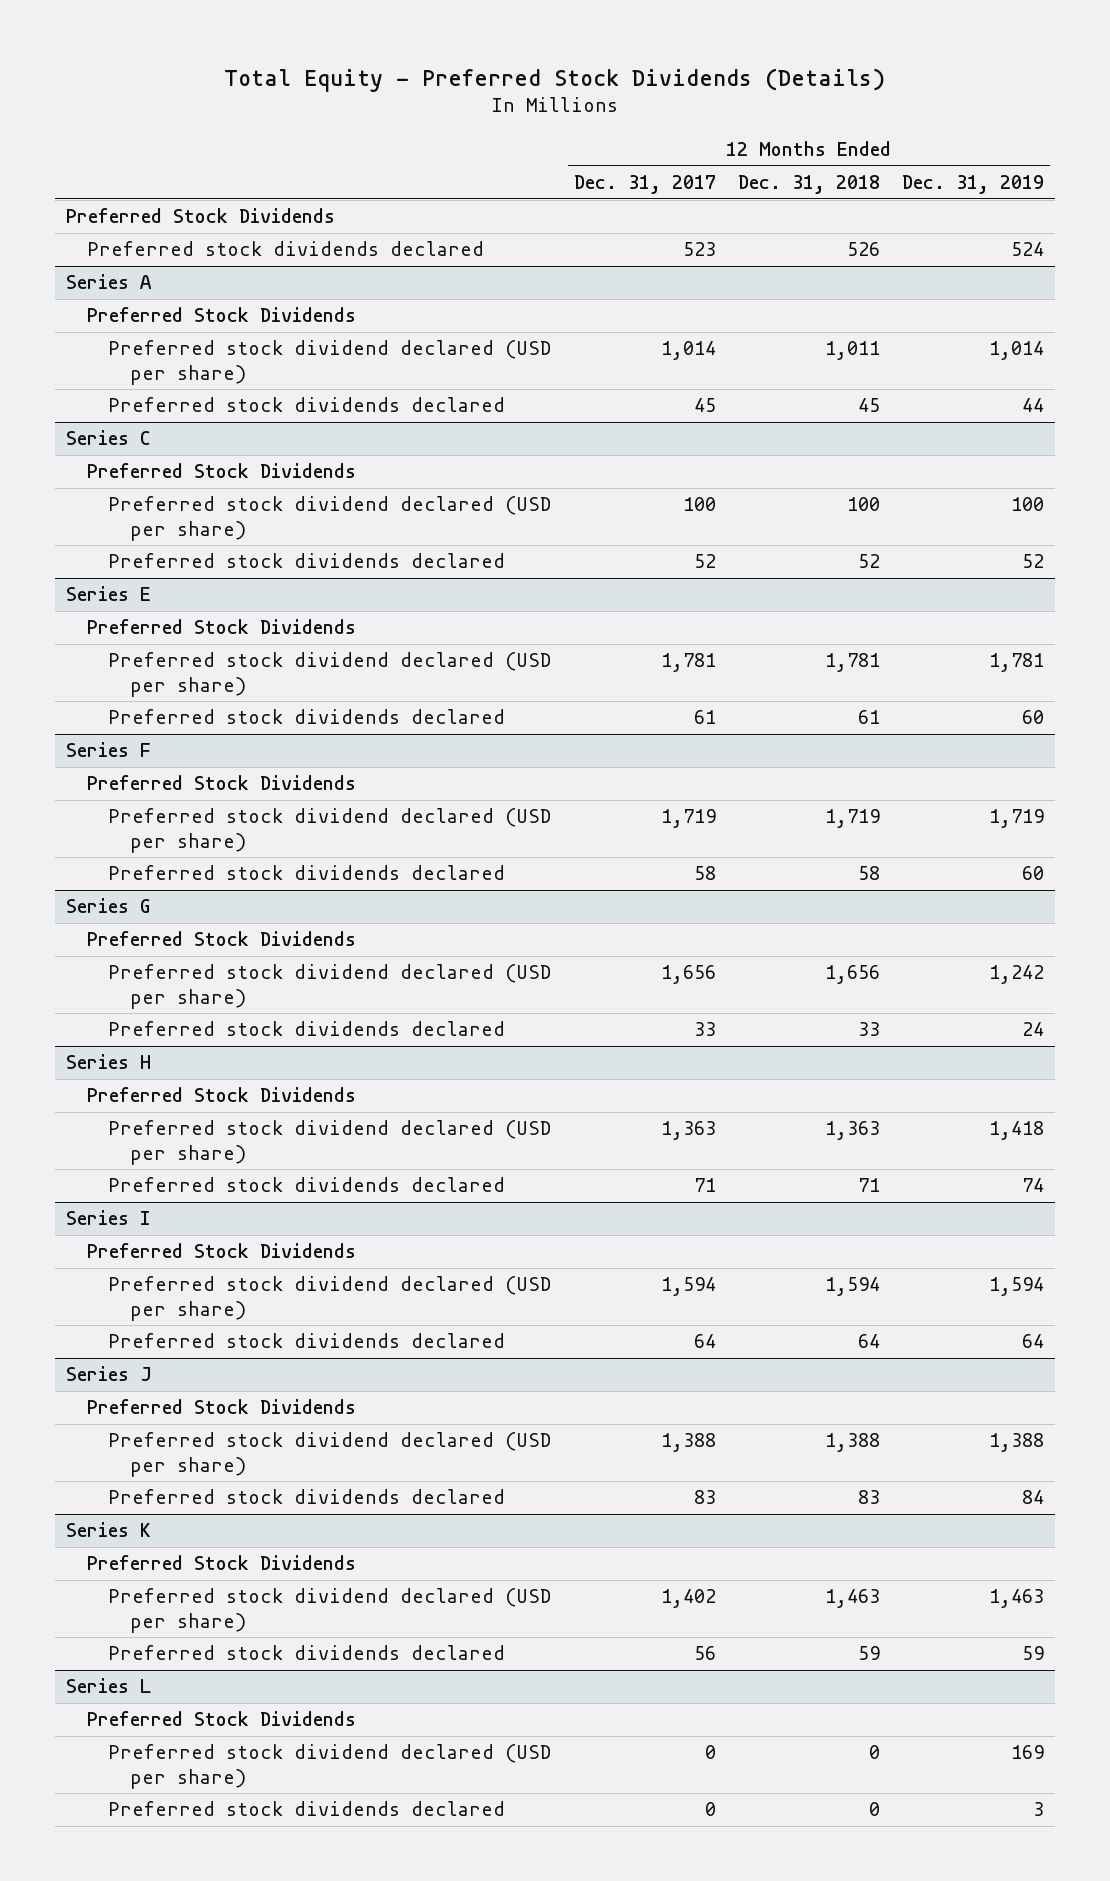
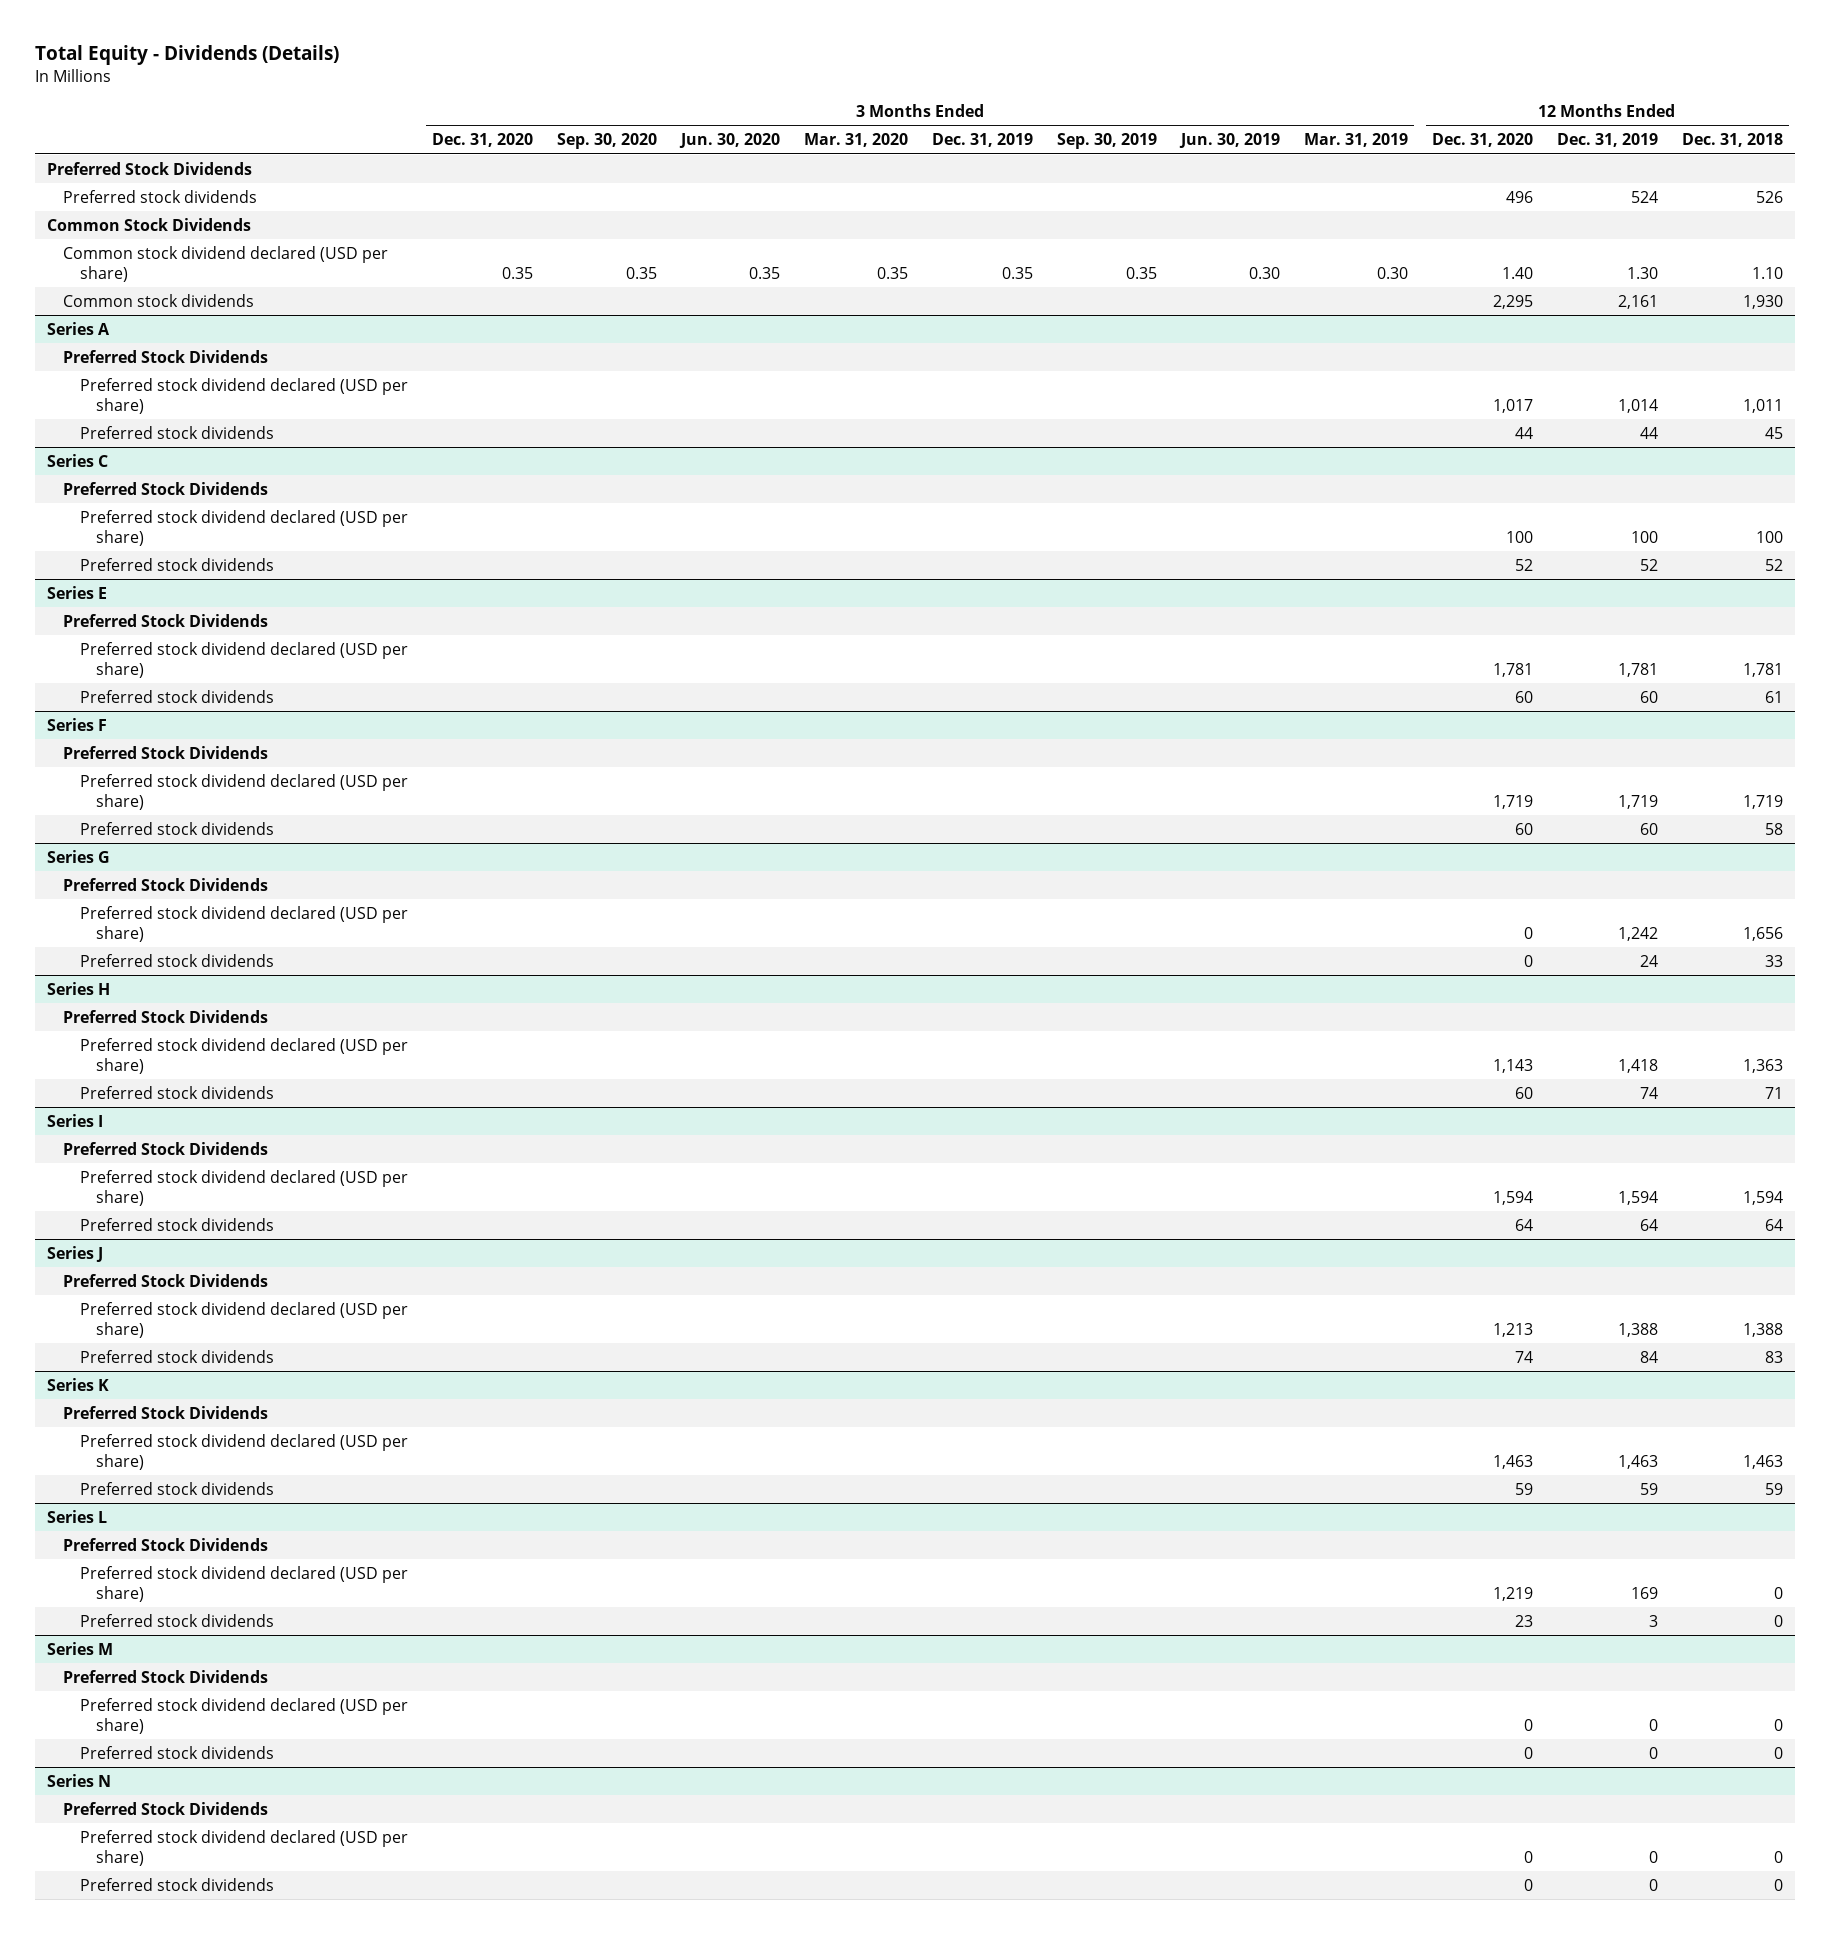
- Total Equity - Preferred Stock Dividends (Details)
+ Total Equity - Dividends (Details)
- | 12 Months Ended Dec. 31, 2017 | 12 Months Ended Dec. 31, 2018 | 12 Months Ended Dec. 31, 2019
+ | 3 Months Ended Dec. 31, 2020 | 3 Months Ended Sep. 30, 2020 | 3 Months Ended Jun. 30, 2020 | 3 Months Ended Mar. 31, 2020 | 3 Months Ended Dec. 31, 2019 | 3 Months Ended Sep. 30, 2019 | 3 Months Ended Jun. 30, 2019 | 3 Months Ended Mar. 31, 2019 | 12 Months Ended Dec. 31, 2020 | 12 Months Ended Dec. 31, 2019 | 12 Months Ended Dec. 31, 2018
- Preferred stock dividends declared | 523 | 526 | 524
+ Preferred stock dividends | | | | | | | | | 496 | 524 | 526
+ Common Stock Dividends
+ Common stock dividend declared (USD per share) | 0.35 | 0.35 | 0.35 | 0.35 | 0.35 | 0.35 | 0.30 | 0.30 | 1.40 | 1.30 | 1.10
+ Common stock dividends | | | | | | | | | 2,295 | 2,161 | 1,930
@ Series A
- Preferred stock dividends declared | 45 | 45 | 44
+ Preferred stock dividends | | | | | | | | | 44 | 44 | 45
@ Series C
- Preferred stock dividends declared | 52 | 52 | 52
+ Preferred stock dividends | | | | | | | | | 52 | 52 | 52
@ Series E
- Preferred stock dividends declared | 61 | 61 | 60
+ Preferred stock dividends | | | | | | | | | 60 | 60 | 61
@ Series F
- Preferred stock dividends declared | 58 | 58 | 60
+ Preferred stock dividends | | | | | | | | | 60 | 60 | 58
@ Series G
- Preferred stock dividends declared | 33 | 33 | 24
+ Preferred stock dividends | | | | | | | | | 0 | 24 | 33
@ Series H
- Preferred stock dividends declared | 71 | 71 | 74
+ Preferred stock dividends | | | | | | | | | 60 | 74 | 71
@ Series I
- Preferred stock dividends declared | 64 | 64 | 64
+ Preferred stock dividends | | | | | | | | | 64 | 64 | 64
@ Series J
- Preferred stock dividends declared | 83 | 83 | 84
+ Preferred stock dividends | | | | | | | | | 74 | 84 | 83
@ Series K
- Preferred stock dividends declared | 56 | 59 | 59
+ Preferred stock dividends | | | | | | | | | 59 | 59 | 59
@ Series L
- Preferred stock dividends declared | 0 | 0 | 3
+ Preferred stock dividends | | | | | | | | | 23 | 3 | 0
+ Series M
+ Preferred Stock Dividends
+ Preferred stock dividend declared (USD per share) | | | | | | | | | 0 | 0 | 0
+ Preferred stock dividends | | | | | | | | | 0 | 0 | 0
+ Series N
+ Preferred Stock Dividends
+ Preferred stock dividend declared (USD per share) | | | | | | | | | 0 | 0 | 0
+ Preferred stock dividends | | | | | | | | | 0 | 0 | 0

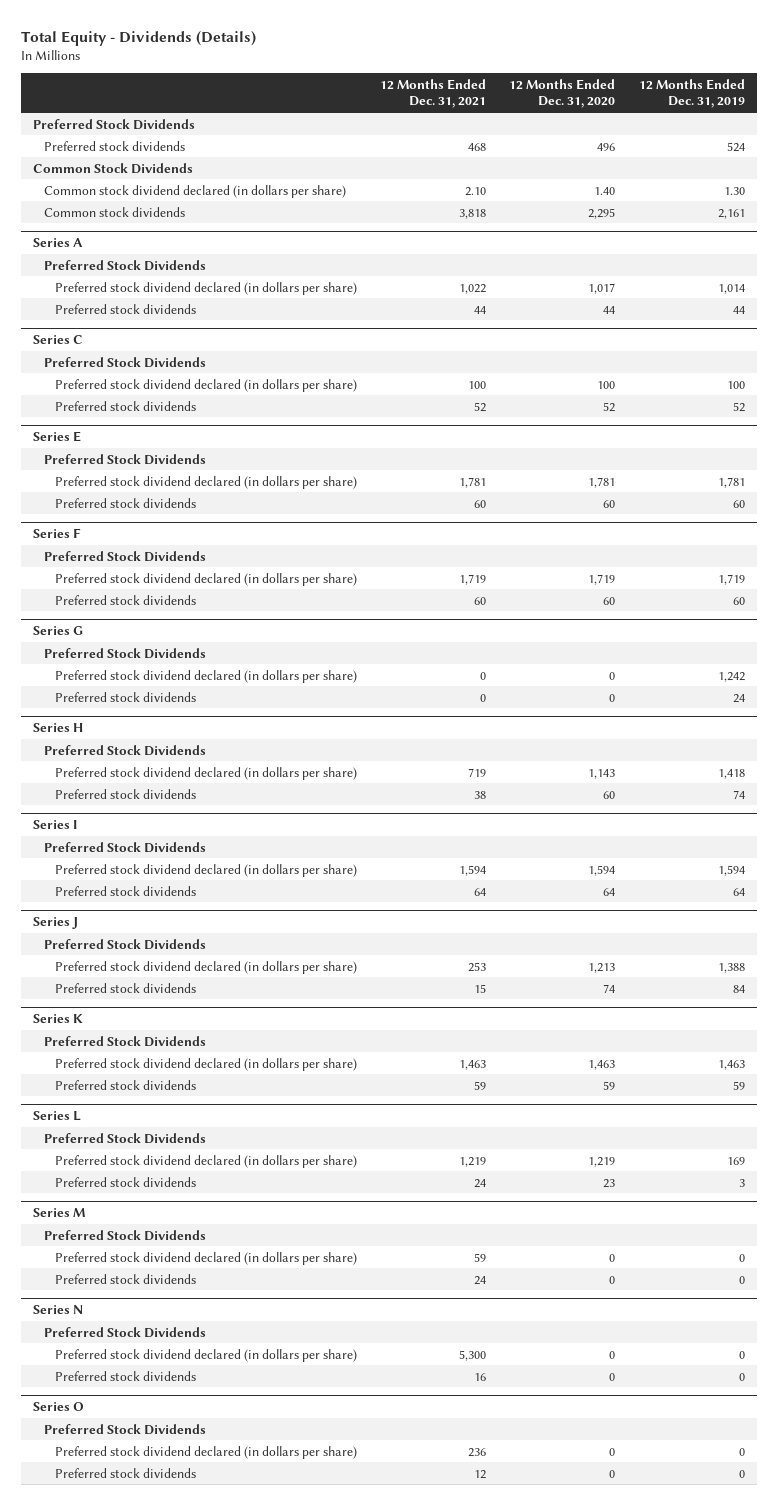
- | 3 Months Ended Dec. 31, 2020 | 3 Months Ended Sep. 30, 2020 | 3 Months Ended Jun. 30, 2020 | 3 Months Ended Mar. 31, 2020 | 3 Months Ended Dec. 31, 2019 | 3 Months Ended Sep. 30, 2019 | 3 Months Ended Jun. 30, 2019 | 3 Months Ended Mar. 31, 2019 | 12 Months Ended Dec. 31, 2020 | 12 Months Ended Dec. 31, 2019 | 12 Months Ended Dec. 31, 2018
+ | 12 Months Ended Dec. 31, 2021 | 12 Months Ended Dec. 31, 2020 | 12 Months Ended Dec. 31, 2019
- Common stock dividend declared (USD per share) | 0.35 | 0.35 | 0.35 | 0.35 | 0.35 | 0.35 | 0.30 | 0.30 | 1.40 | 1.30 | 1.10
+ Common stock dividend declared (in dollars per share) | 2.10 | 1.40 | 1.30
@ Series A
- Preferred stock dividend declared (USD per share) | | | | | | | | | 1,017 | 1,014 | 1,011
+ Preferred stock dividend declared (in dollars per share) | 1,022 | 1,017 | 1,014
@ Series C
- Preferred stock dividend declared (USD per share) | | | | | | | | | 100 | 100 | 100
+ Preferred stock dividend declared (in dollars per share) | 100 | 100 | 100
@ Series E
- Preferred stock dividend declared (USD per share) | | | | | | | | | 1,781 | 1,781 | 1,781
+ Preferred stock dividend declared (in dollars per share) | 1,781 | 1,781 | 1,781
@ Series F
- Preferred stock dividend declared (USD per share) | | | | | | | | | 1,719 | 1,719 | 1,719
+ Preferred stock dividend declared (in dollars per share) | 1,719 | 1,719 | 1,719
@ Series G
- Preferred stock dividend declared (USD per share) | | | | | | | | | 0 | 1,242 | 1,656
+ Preferred stock dividend declared (in dollars per share) | 0 | 0 | 1,242
@ Series H
- Preferred stock dividend declared (USD per share) | | | | | | | | | 1,143 | 1,418 | 1,363
+ Preferred stock dividend declared (in dollars per share) | 719 | 1,143 | 1,418
@ Series I
- Preferred stock dividend declared (USD per share) | | | | | | | | | 1,594 | 1,594 | 1,594
+ Preferred stock dividend declared (in dollars per share) | 1,594 | 1,594 | 1,594
@ Series J
- Preferred stock dividend declared (USD per share) | | | | | | | | | 1,213 | 1,388 | 1,388
+ Preferred stock dividend declared (in dollars per share) | 253 | 1,213 | 1,388
@ Series K
- Preferred stock dividend declared (USD per share) | | | | | | | | | 1,463 | 1,463 | 1,463
+ Preferred stock dividend declared (in dollars per share) | 1,463 | 1,463 | 1,463
@ Series L
- Preferred stock dividend declared (USD per share) | | | | | | | | | 1,219 | 169 | 0
+ Preferred stock dividend declared (in dollars per share) | 1,219 | 1,219 | 169
@ Series M
- Preferred stock dividend declared (USD per share) | | | | | | | | | 0 | 0 | 0
+ Preferred stock dividend declared (in dollars per share) | 59 | 0 | 0
@ Series N
- Preferred stock dividend declared (USD per share) | | | | | | | | | 0 | 0 | 0
+ Preferred stock dividend declared (in dollars per share) | 5,300 | 0 | 0
+ Series O
+ Preferred Stock Dividends
+ Preferred stock dividend declared (in dollars per share) | 236 | 0 | 0
+ Preferred stock dividends | 12 | 0 | 0

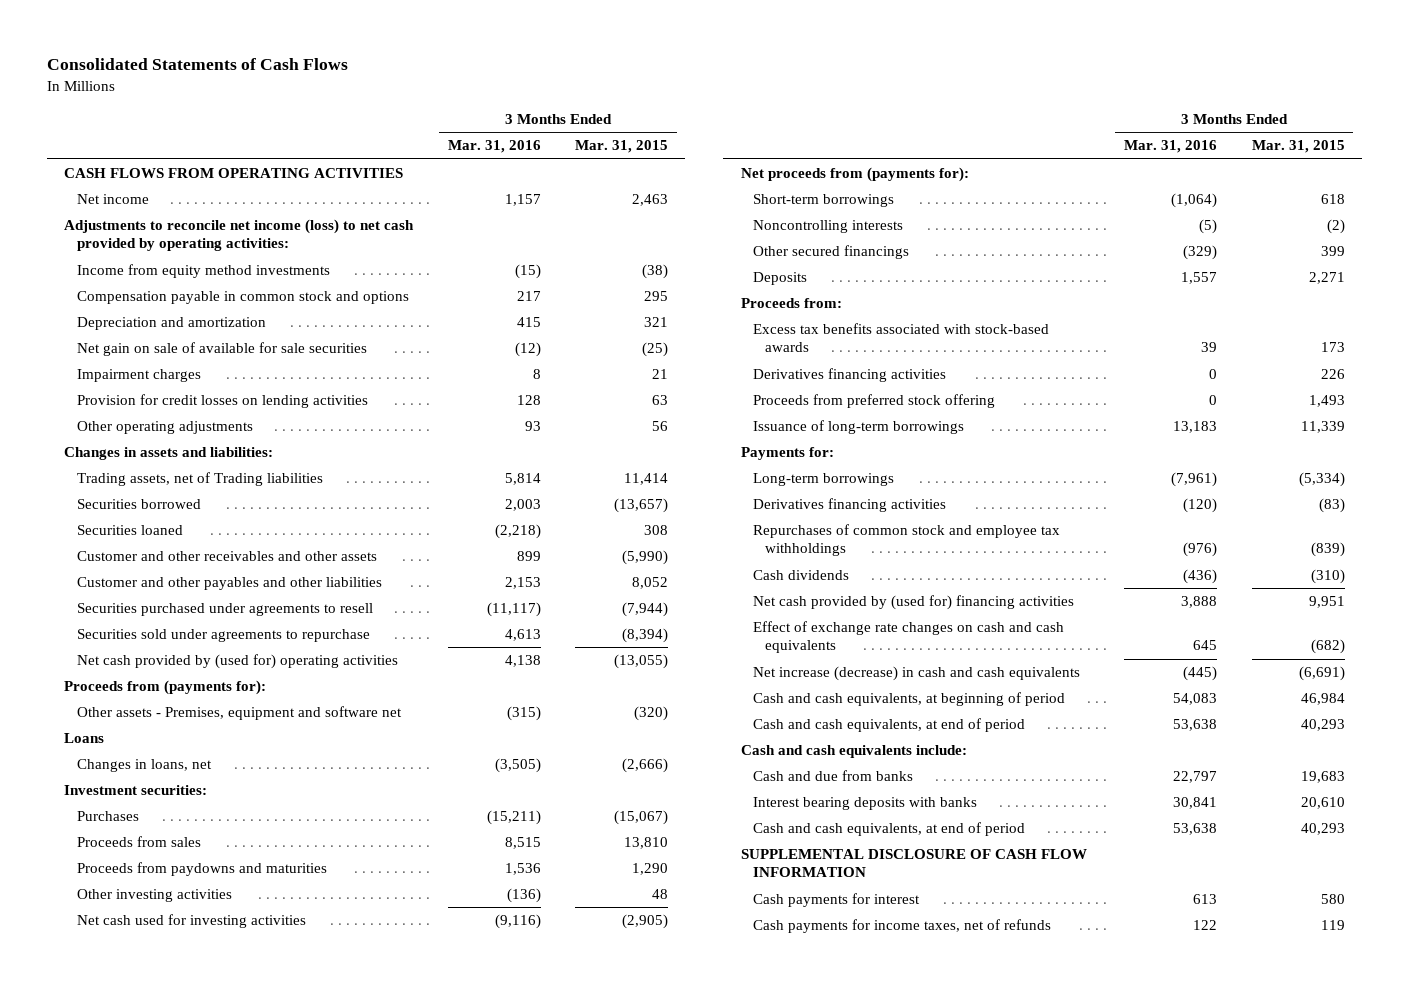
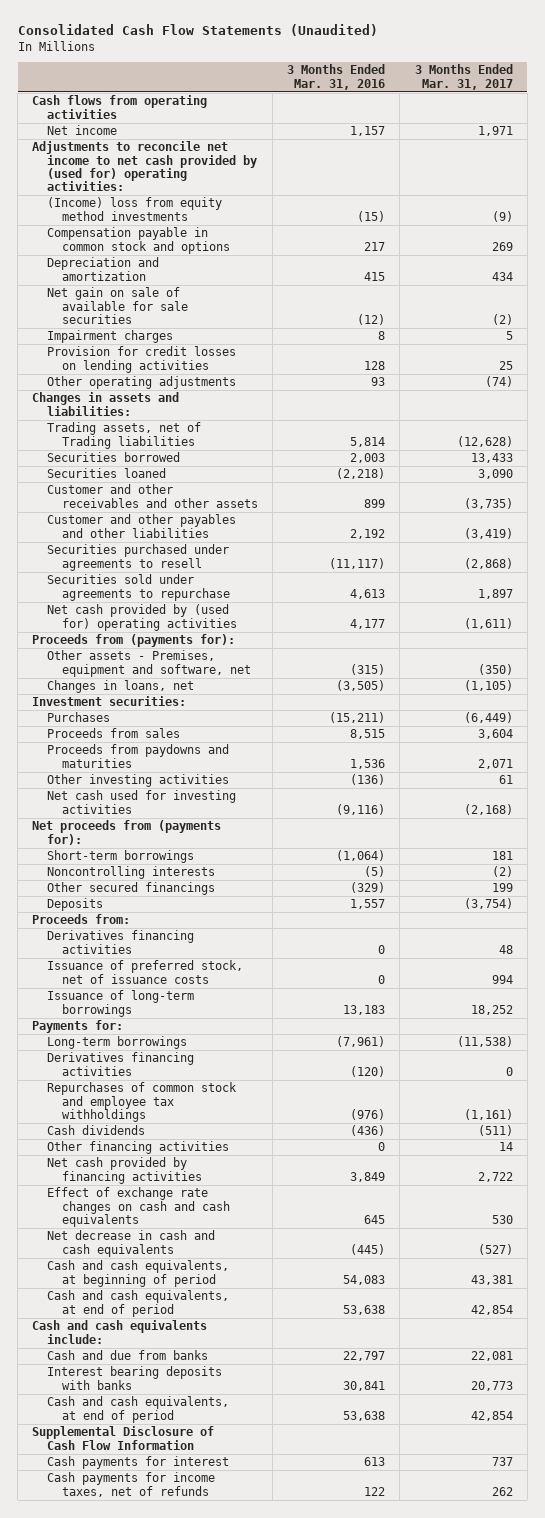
- Consolidated Statements of Cash Flows
+ Consolidated Cash Flow Statements (Unaudited)
- | 3 Months Ended Mar. 31, 2016 | 3 Months Ended Mar. 31, 2015
+ | 3 Months Ended Mar. 31, 2016 | 3 Months Ended Mar. 31, 2017
- CASH FLOWS FROM OPERATING ACTIVITIES
+ Cash flows from operating activities
- Adjustments to reconcile net income (loss) to net cash provided by operating activities:
- Income from equity method investments | (15) | (38)
+ Adjustments to reconcile net income to net cash provided by (used for) operating activities:
+ (Income) loss from equity method investments | (15) | (9)
- Customer and other payables and other liabilities | 2,153 | 8,052
+ Customer and other payables and other liabilities | 2,192 | (3,419)
- Net cash provided by (used for) operating activities | 4,138 | (13,055)
+ Net cash provided by (used for) operating activities | 4,177 | (1,611)
- Other assets - Premises, equipment and software net | (315) | (320)
- Loans
+ Other assets - Premises, equipment and software, net | (315) | (350)
- Excess tax benefits associated with stock-based awards | 39 | 173
- Proceeds from preferred stock offering | 0 | 1,493
+ Issuance of preferred stock, net of issuance costs | 0 | 994
- Net cash provided by (used for) financing activities | 3,888 | 9,951
+ Other financing activities | 0 | 14
+ Net cash provided by financing activities | 3,849 | 2,722
- Net increase (decrease) in cash and cash equivalents | (445) | (6,691)
+ Net decrease in cash and cash equivalents | (445) | (527)
- SUPPLEMENTAL DISCLOSURE OF CASH FLOW INFORMATION
+ Supplemental Disclosure of Cash Flow Information

